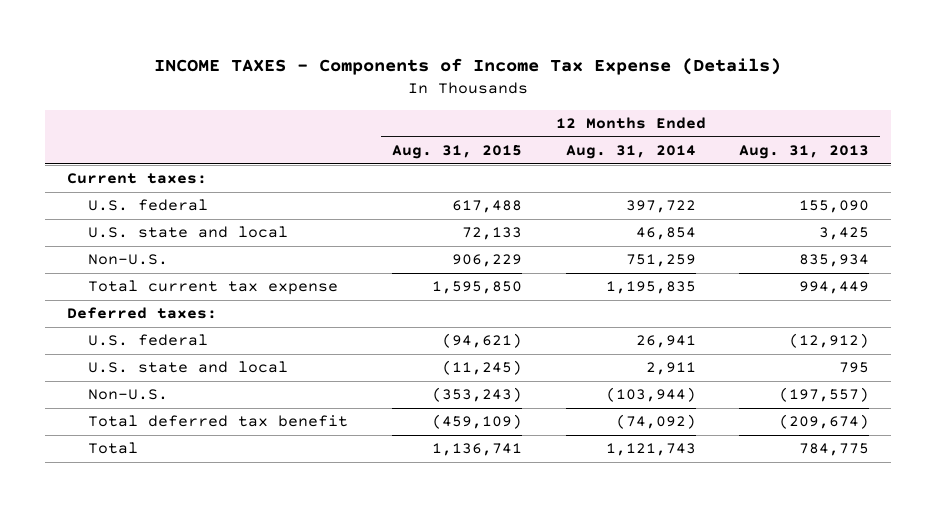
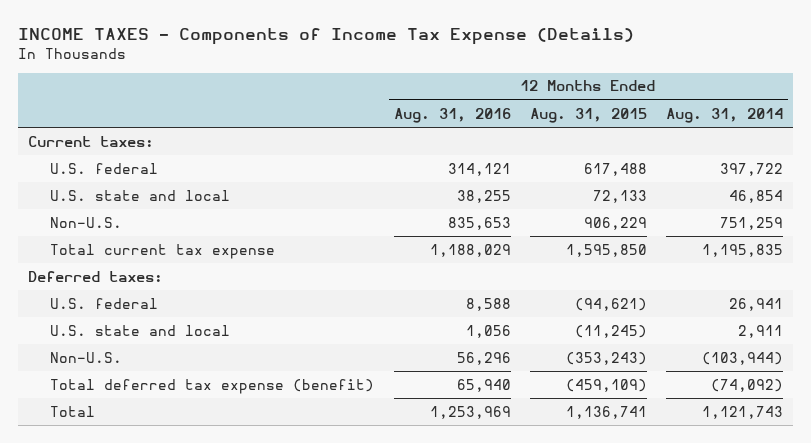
- | 12 Months Ended Aug. 31, 2015 | 12 Months Ended Aug. 31, 2014 | 12 Months Ended Aug. 31, 2013
+ | 12 Months Ended Aug. 31, 2016 | 12 Months Ended Aug. 31, 2015 | 12 Months Ended Aug. 31, 2014
- Total deferred tax benefit | (459,109) | (74,092) | (209,674)
+ Total deferred tax expense (benefit) | 65,940 | (459,109) | (74,092)

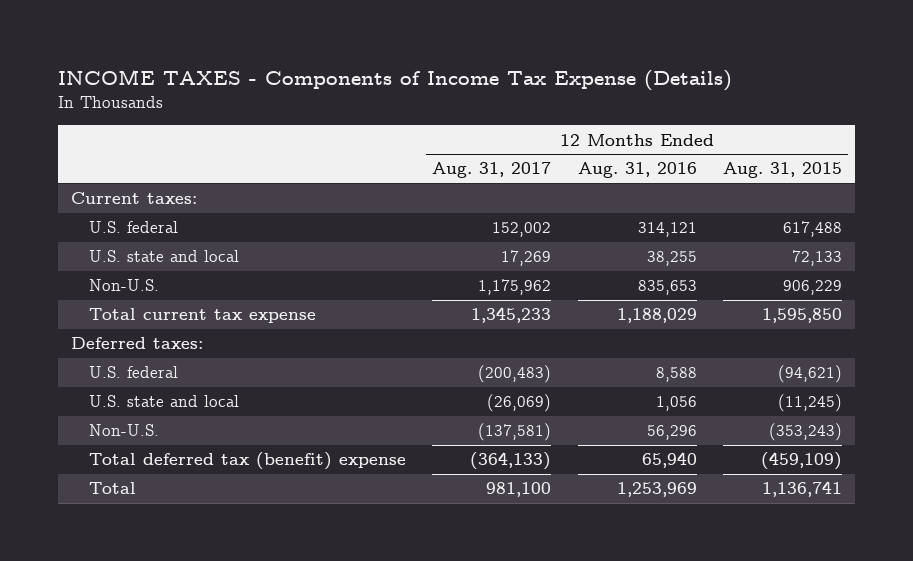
- | 12 Months Ended Aug. 31, 2016 | 12 Months Ended Aug. 31, 2015 | 12 Months Ended Aug. 31, 2014
+ | 12 Months Ended Aug. 31, 2017 | 12 Months Ended Aug. 31, 2016 | 12 Months Ended Aug. 31, 2015
- Total deferred tax expense (benefit) | 65,940 | (459,109) | (74,092)
+ Total deferred tax (benefit) expense | (364,133) | 65,940 | (459,109)

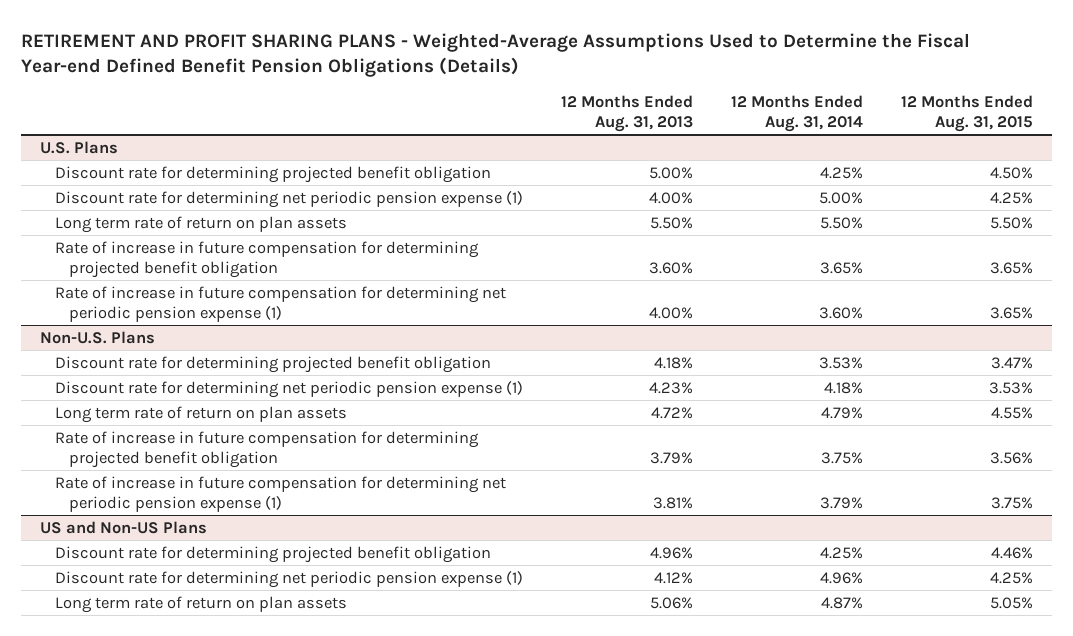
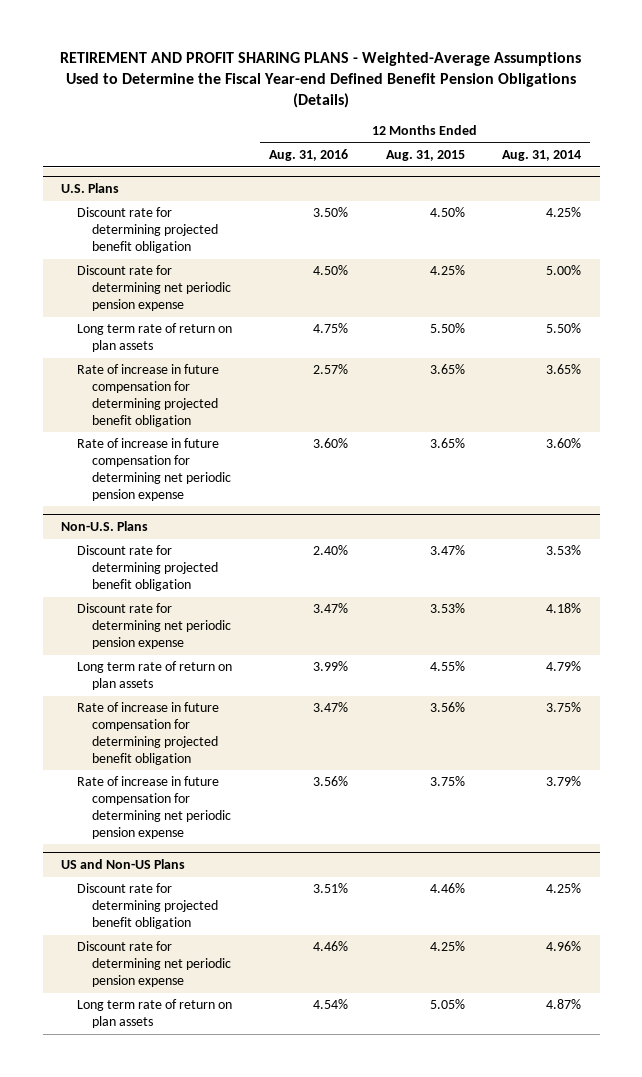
- | 12 Months Ended Aug. 31, 2013 | 12 Months Ended Aug. 31, 2014 | 12 Months Ended Aug. 31, 2015
+ | 12 Months Ended Aug. 31, 2016 | 12 Months Ended Aug. 31, 2015 | 12 Months Ended Aug. 31, 2014
@ U.S. Plans
- Discount rate for determining net periodic pension expense (1) | 4.00% | 5.00% | 4.25%
+ Discount rate for determining net periodic pension expense | 4.50% | 4.25% | 5.00%
- Rate of increase in future compensation for determining net periodic pension expense (1) | 4.00% | 3.60% | 3.65%
+ Rate of increase in future compensation for determining net periodic pension expense | 3.60% | 3.65% | 3.60%
@ Non-U.S. Plans
- Discount rate for determining net periodic pension expense (1) | 4.23% | 4.18% | 3.53%
+ Discount rate for determining net periodic pension expense | 3.47% | 3.53% | 4.18%
- Rate of increase in future compensation for determining net periodic pension expense (1) | 3.81% | 3.79% | 3.75%
+ Rate of increase in future compensation for determining net periodic pension expense | 3.56% | 3.75% | 3.79%
@ US and Non-US Plans
- Discount rate for determining net periodic pension expense (1) | 4.12% | 4.96% | 4.25%
+ Discount rate for determining net periodic pension expense | 4.46% | 4.25% | 4.96%

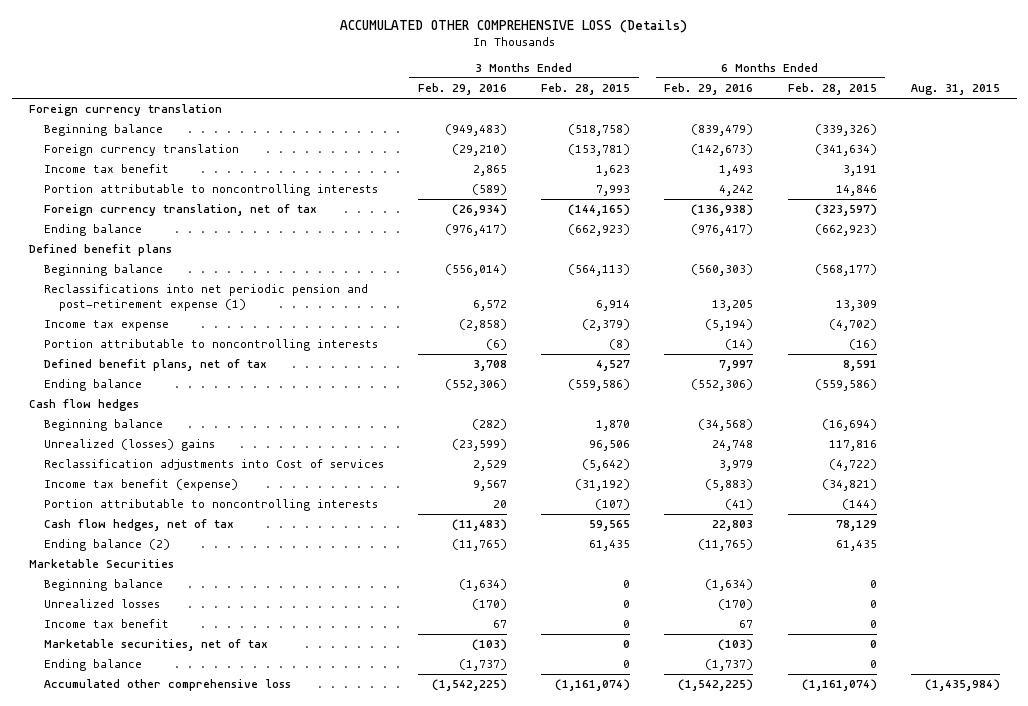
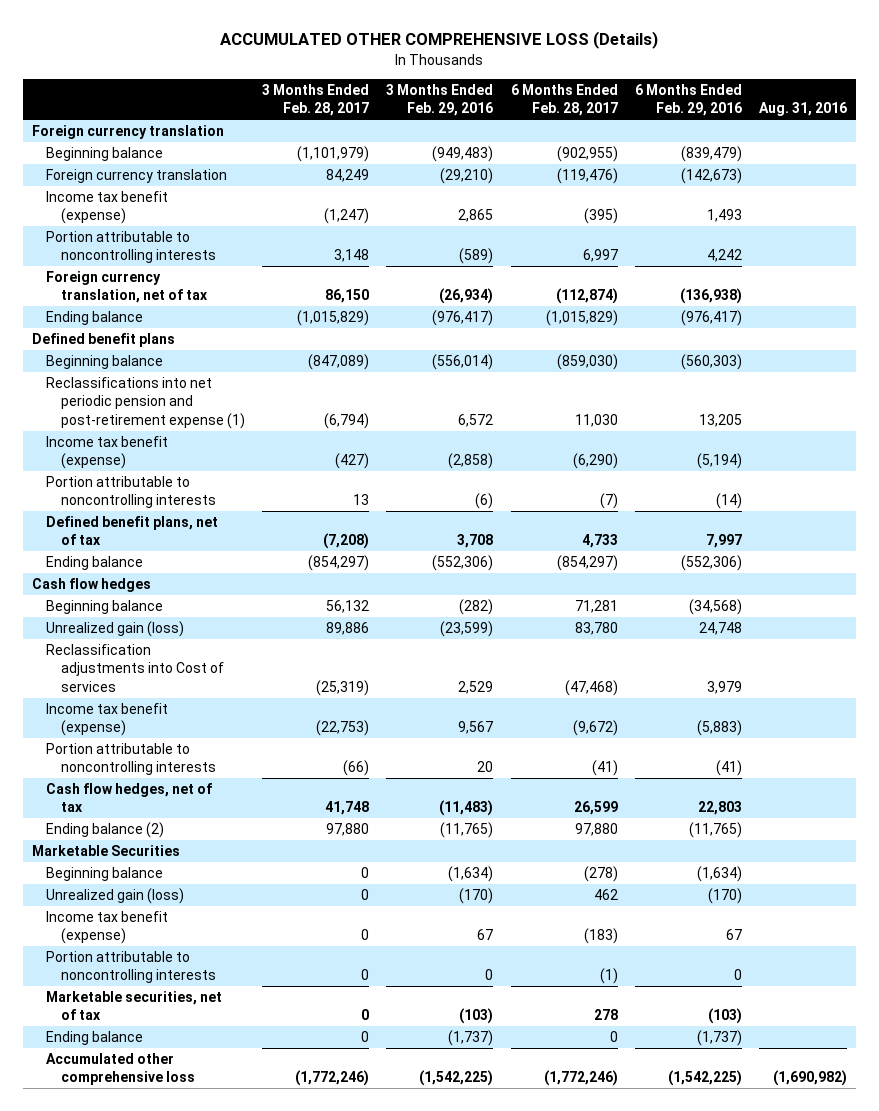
- | 3 Months Ended Feb. 29, 2016 | 3 Months Ended Feb. 28, 2015 | 6 Months Ended Feb. 29, 2016 | 6 Months Ended Feb. 28, 2015 | Aug. 31, 2015
+ | 3 Months Ended Feb. 28, 2017 | 3 Months Ended Feb. 29, 2016 | 6 Months Ended Feb. 28, 2017 | 6 Months Ended Feb. 29, 2016 | Aug. 31, 2016
- Income tax benefit | 2,865 | 1,623 | 1,493 | 3,191 |
+ Income tax benefit (expense) | (1,247) | 2,865 | (395) | 1,493 |
- Income tax expense | (2,858) | (2,379) | (5,194) | (4,702) |
+ Income tax benefit (expense) | (427) | (2,858) | (6,290) | (5,194) |
- Unrealized (losses) gains | (23,599) | 96,506 | 24,748 | 117,816 |
+ Unrealized gain (loss) | 89,886 | (23,599) | 83,780 | 24,748 |
- Unrealized losses | (170) | 0 | (170) | 0 |
- Income tax benefit | 67 | 0 | 67 | 0 |
+ Unrealized gain (loss) | 0 | (170) | 462 | (170) |
+ Income tax benefit (expense) | 0 | 67 | (183) | 67 |
+ Portion attributable to noncontrolling interests | 0 | 0 | (1) | 0 |

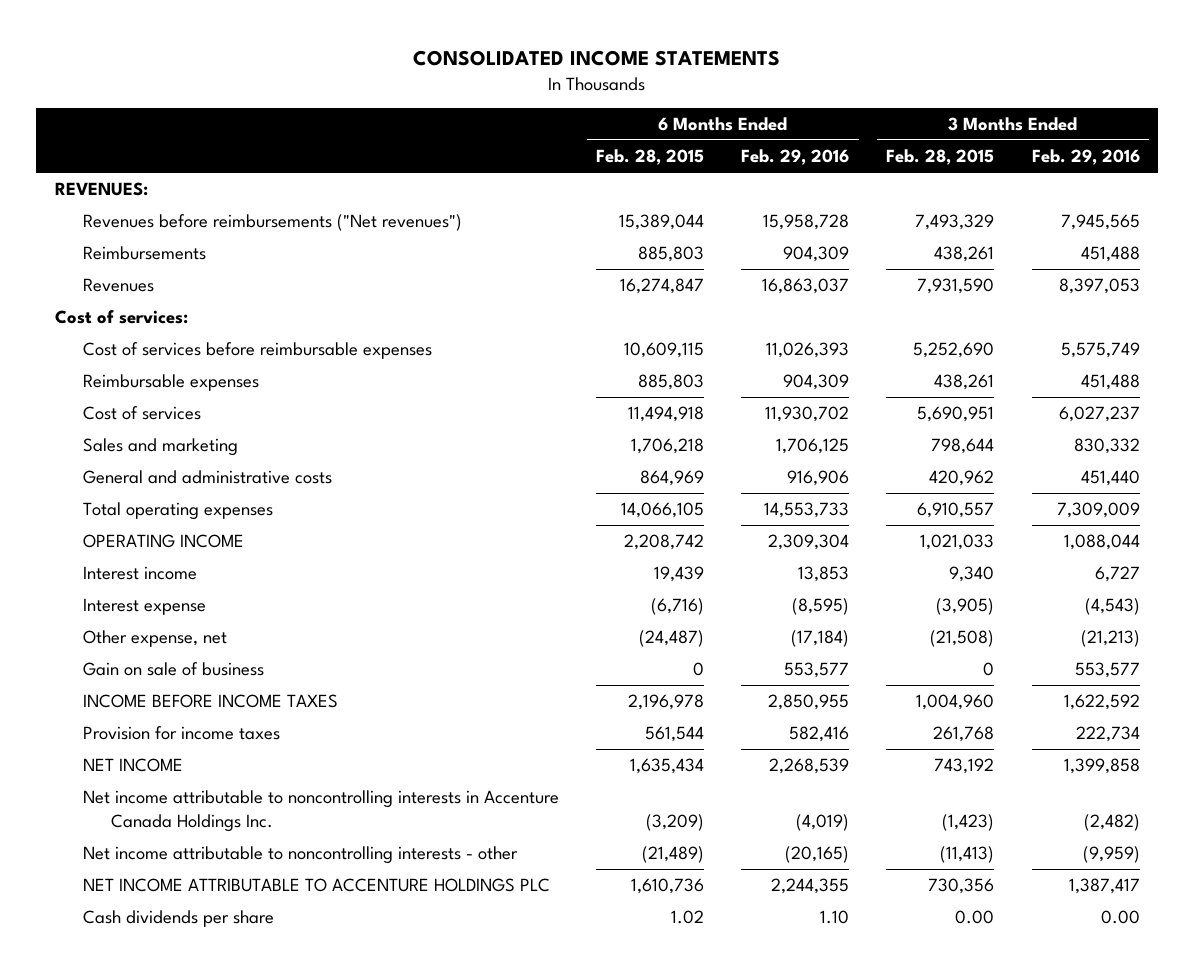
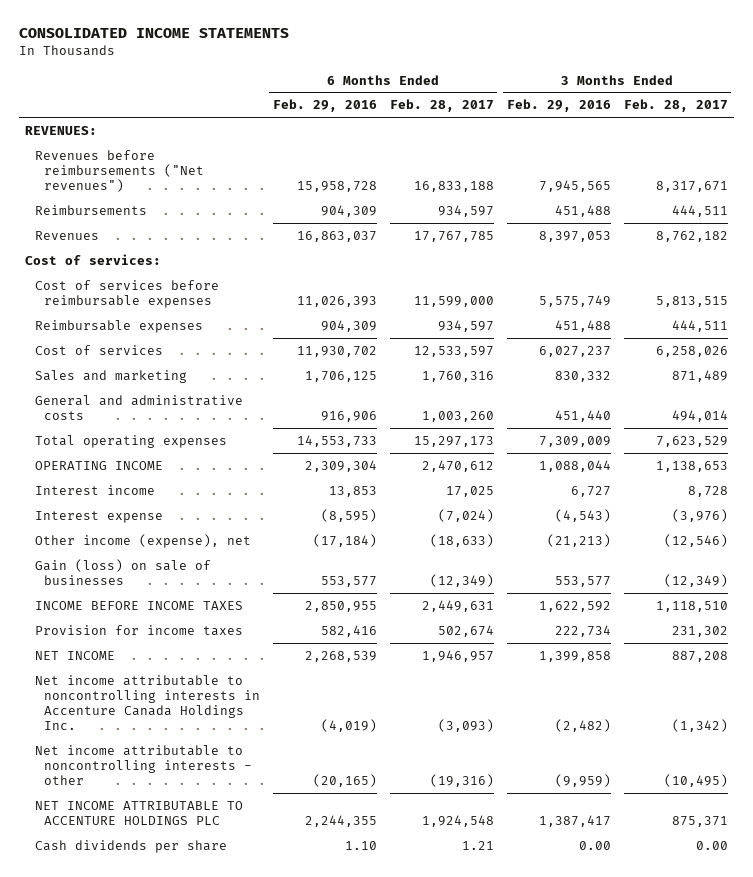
- | 6 Months Ended Feb. 28, 2015 | 6 Months Ended Feb. 29, 2016 | 3 Months Ended Feb. 28, 2015 | 3 Months Ended Feb. 29, 2016
+ | 6 Months Ended Feb. 29, 2016 | 6 Months Ended Feb. 28, 2017 | 3 Months Ended Feb. 29, 2016 | 3 Months Ended Feb. 28, 2017
- Other expense, net | (24,487) | (17,184) | (21,508) | (21,213)
- Gain on sale of business | 0 | 553,577 | 0 | 553,577
+ Other income (expense), net | (17,184) | (18,633) | (21,213) | (12,546)
+ Gain (loss) on sale of businesses | 553,577 | (12,349) | 553,577 | (12,349)

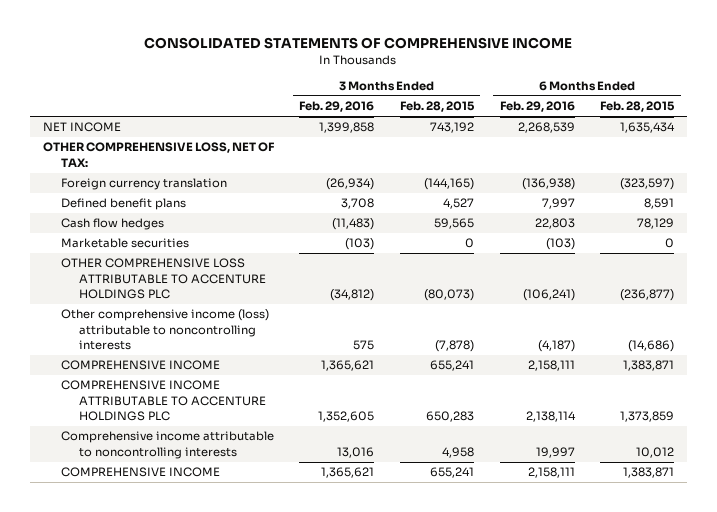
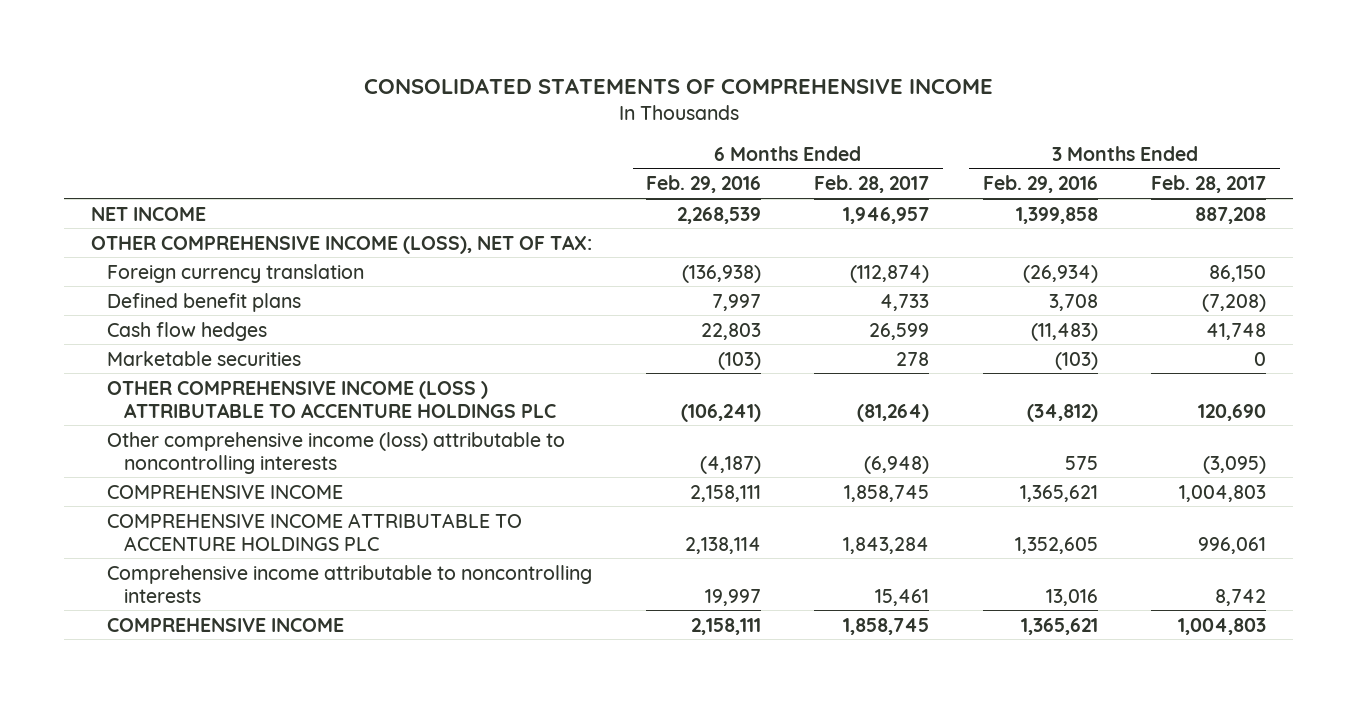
- | 3 Months Ended Feb. 29, 2016 | 3 Months Ended Feb. 28, 2015 | 6 Months Ended Feb. 29, 2016 | 6 Months Ended Feb. 28, 2015
+ | 6 Months Ended Feb. 29, 2016 | 6 Months Ended Feb. 28, 2017 | 3 Months Ended Feb. 29, 2016 | 3 Months Ended Feb. 28, 2017
- OTHER COMPREHENSIVE LOSS, NET OF TAX:
+ OTHER COMPREHENSIVE INCOME (LOSS), NET OF TAX:
- OTHER COMPREHENSIVE LOSS ATTRIBUTABLE TO ACCENTURE HOLDINGS PLC | (34,812) | (80,073) | (106,241) | (236,877)
+ OTHER COMPREHENSIVE INCOME (LOSS ) ATTRIBUTABLE TO ACCENTURE HOLDINGS PLC | (106,241) | (81,264) | (34,812) | 120,690

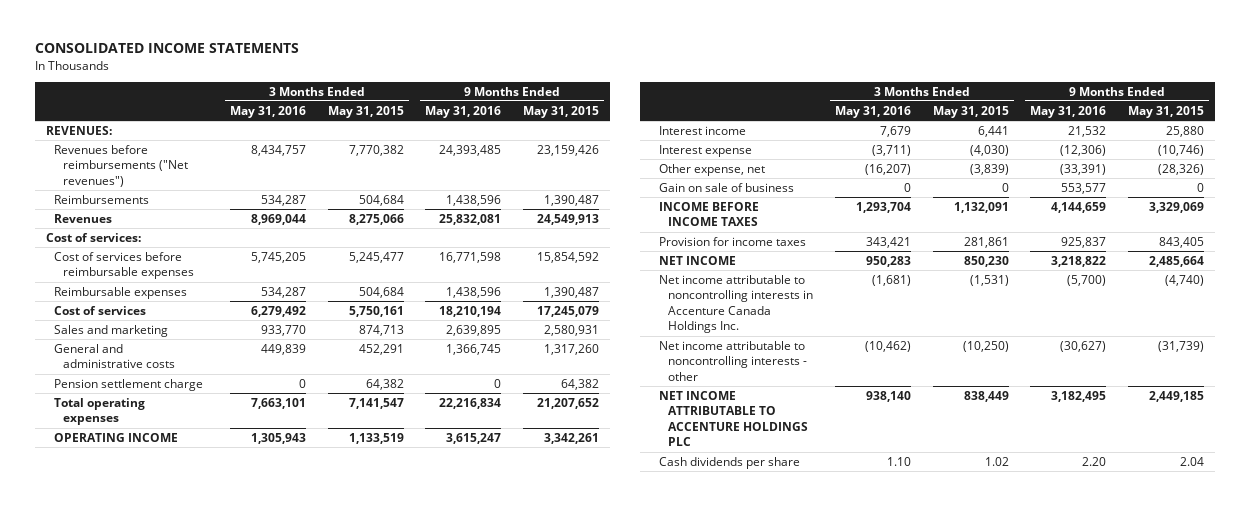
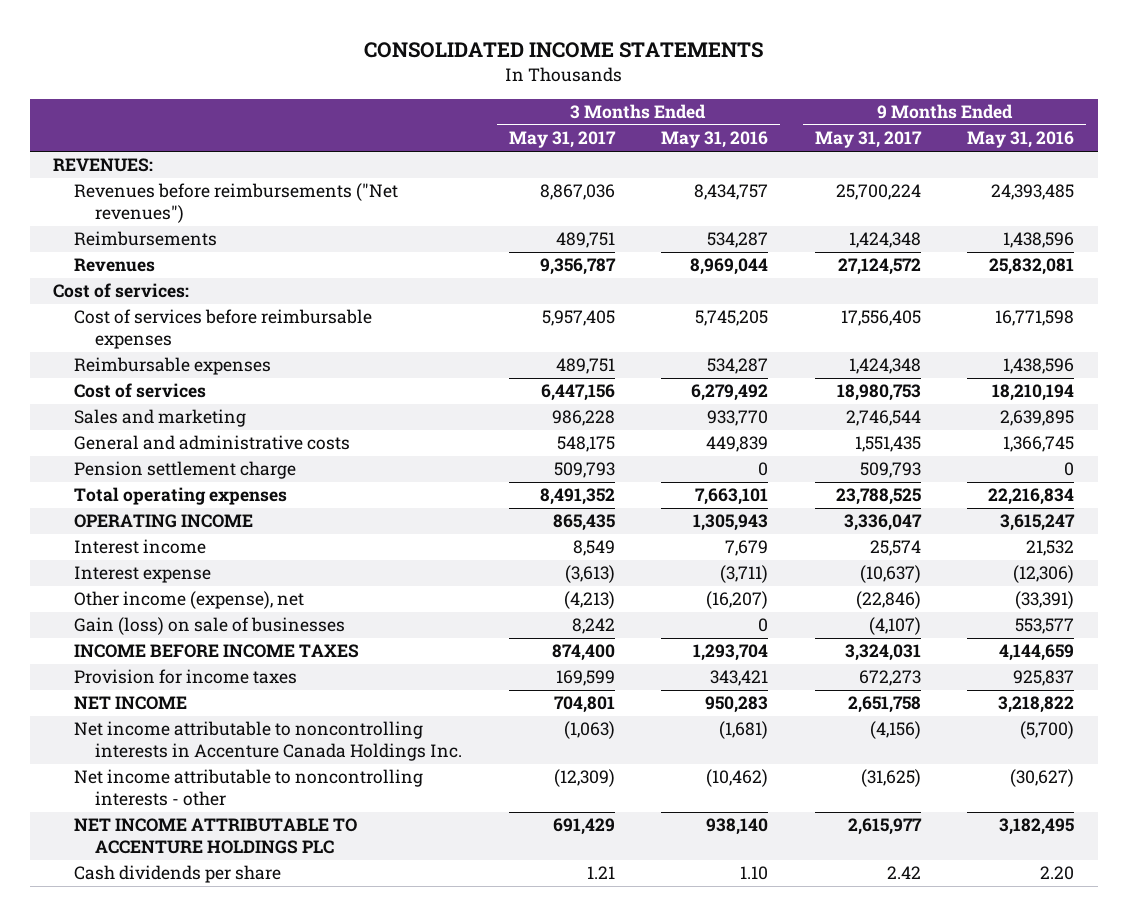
- | 3 Months Ended May 31, 2016 | 3 Months Ended May 31, 2015 | 9 Months Ended May 31, 2016 | 9 Months Ended May 31, 2015
+ | 3 Months Ended May 31, 2017 | 3 Months Ended May 31, 2016 | 9 Months Ended May 31, 2017 | 9 Months Ended May 31, 2016
- Other expense, net | (16,207) | (3,839) | (33,391) | (28,326)
- Gain on sale of business | 0 | 0 | 553,577 | 0
+ Other income (expense), net | (4,213) | (16,207) | (22,846) | (33,391)
+ Gain (loss) on sale of businesses | 8,242 | 0 | (4,107) | 553,577

